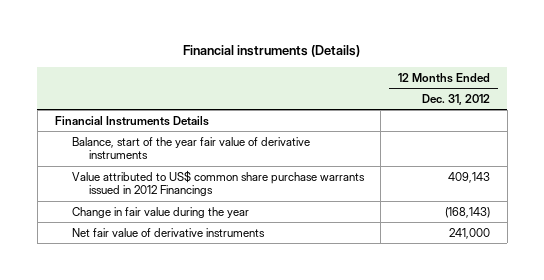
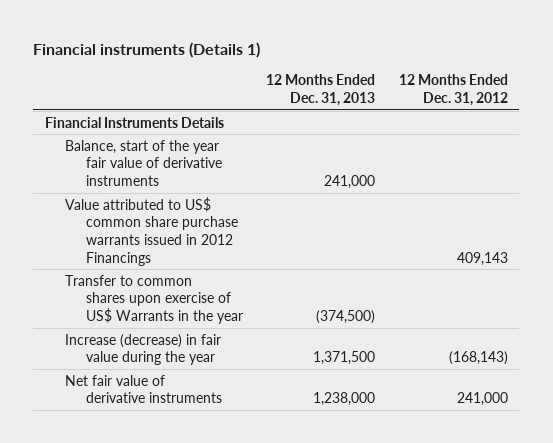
- Financial instruments (Details)
+ Financial instruments (Details 1)
- | 12 Months Ended Dec. 31, 2012
+ | 12 Months Ended Dec. 31, 2013 | 12 Months Ended Dec. 31, 2012
- Change in fair value during the year | (168,143)
+ Transfer to common shares upon exercise of US$ Warrants in the year | (374,500) |
+ Increase (decrease) in fair value during the year | 1,371,500 | (168,143)

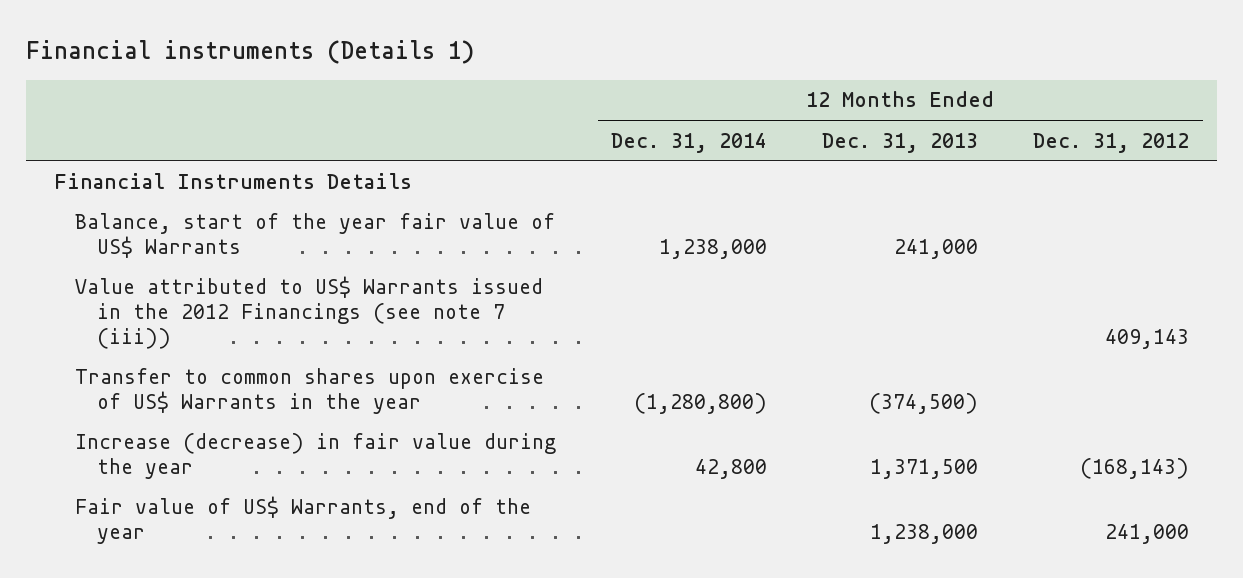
- | 12 Months Ended Dec. 31, 2013 | 12 Months Ended Dec. 31, 2012
+ | 12 Months Ended Dec. 31, 2014 | 12 Months Ended Dec. 31, 2013 | 12 Months Ended Dec. 31, 2012
- Balance, start of the year fair value of derivative instruments | 241,000 |
- Value attributed to US$ common share purchase warrants issued in 2012 Financings | | 409,143
+ Balance, start of the year fair value of US$ Warrants | 1,238,000 | 241,000 |
+ Value attributed to US$ Warrants issued in the 2012 Financings (see note 7 (iii)) | | | 409,143
- Net fair value of derivative instruments | 1,238,000 | 241,000
+ Fair value of US$ Warrants, end of the year | | 1,238,000 | 241,000

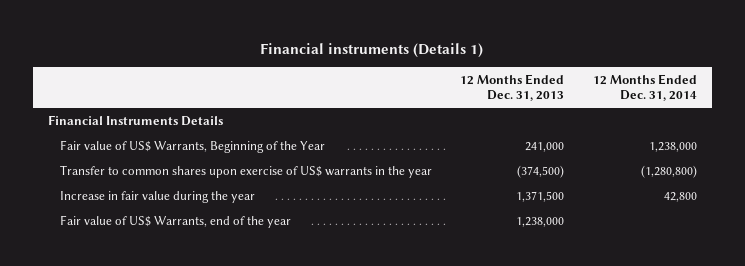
- | 12 Months Ended Dec. 31, 2014 | 12 Months Ended Dec. 31, 2013 | 12 Months Ended Dec. 31, 2012
+ | 12 Months Ended Dec. 31, 2013 | 12 Months Ended Dec. 31, 2014
- Balance, start of the year fair value of US$ Warrants | 1,238,000 | 241,000 |
- Value attributed to US$ Warrants issued in the 2012 Financings (see note 7 (iii)) | | | 409,143
- Transfer to common shares upon exercise of US$ Warrants in the year | (1,280,800) | (374,500) |
- Increase (decrease) in fair value during the year | 42,800 | 1,371,500 | (168,143)
+ Fair value of US$ Warrants, Beginning of the Year | 241,000 | 1,238,000
+ Transfer to common shares upon exercise of US$ warrants in the year | (374,500) | (1,280,800)
+ Increase in fair value during the year | 1,371,500 | 42,800

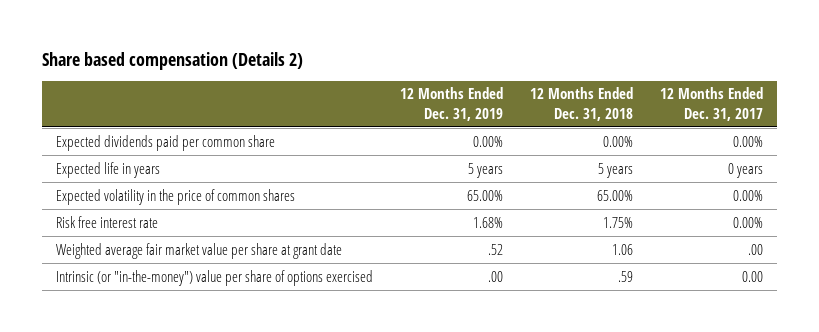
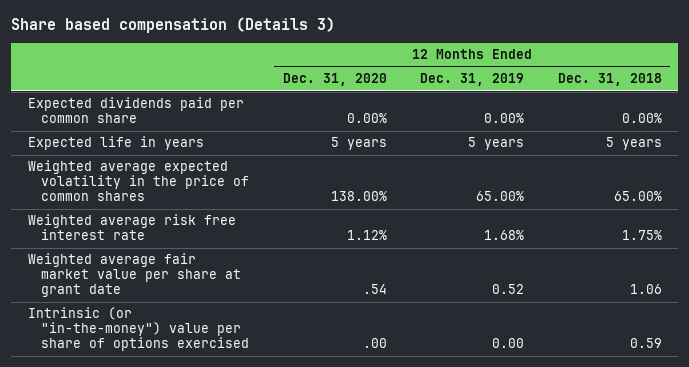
- Share based compensation (Details 2)
+ Share based compensation (Details 3)
- | 12 Months Ended Dec. 31, 2019 | 12 Months Ended Dec. 31, 2018 | 12 Months Ended Dec. 31, 2017
+ | 12 Months Ended Dec. 31, 2020 | 12 Months Ended Dec. 31, 2019 | 12 Months Ended Dec. 31, 2018
- Expected volatility in the price of common shares | 65.00% | 65.00% | 0.00%
- Risk free interest rate | 1.68% | 1.75% | 0.00%
- Weighted average fair market value per share at grant date | .52 | 1.06 | .00
- Intrinsic (or "in-the-money") value per share of options exercised | .00 | .59 | 0.00
+ Weighted average expected volatility in the price of common shares | 138.00% | 65.00% | 65.00%
+ Weighted average risk free interest rate | 1.12% | 1.68% | 1.75%
+ Weighted average fair market value per share at grant date | .54 | 0.52 | 1.06
+ Intrinsic (or "in-the-money") value per share of options exercised | .00 | 0.00 | 0.59

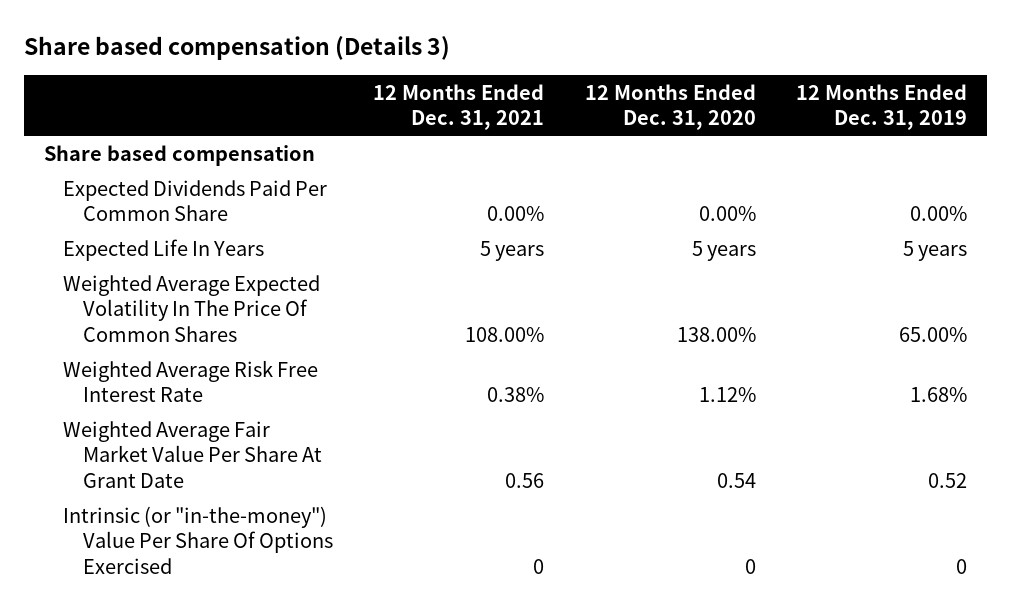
- | 12 Months Ended Dec. 31, 2020 | 12 Months Ended Dec. 31, 2019 | 12 Months Ended Dec. 31, 2018
+ | 12 Months Ended Dec. 31, 2021 | 12 Months Ended Dec. 31, 2020 | 12 Months Ended Dec. 31, 2019
- Expected dividends paid per common share | 0.00% | 0.00% | 0.00%
- Expected life in years | 5 years | 5 years | 5 years
- Weighted average expected volatility in the price of common shares | 138.00% | 65.00% | 65.00%
- Weighted average risk free interest rate | 1.12% | 1.68% | 1.75%
- Weighted average fair market value per share at grant date | .54 | 0.52 | 1.06
- Intrinsic (or "in-the-money") value per share of options exercised | .00 | 0.00 | 0.59
+ Share based compensation
+ Expected Dividends Paid Per Common Share | 0.00% | 0.00% | 0.00%
+ Expected Life In Years | 5 years | 5 years | 5 years
+ Weighted Average Expected Volatility In The Price Of Common Shares | 108.00% | 138.00% | 65.00%
+ Weighted Average Risk Free Interest Rate | 0.38% | 1.12% | 1.68%
+ Weighted Average Fair Market Value Per Share At Grant Date | 0.56 | 0.54 | 0.52
+ Intrinsic (or "in-the-money") Value Per Share Of Options Exercised | 0 | 0 | 0

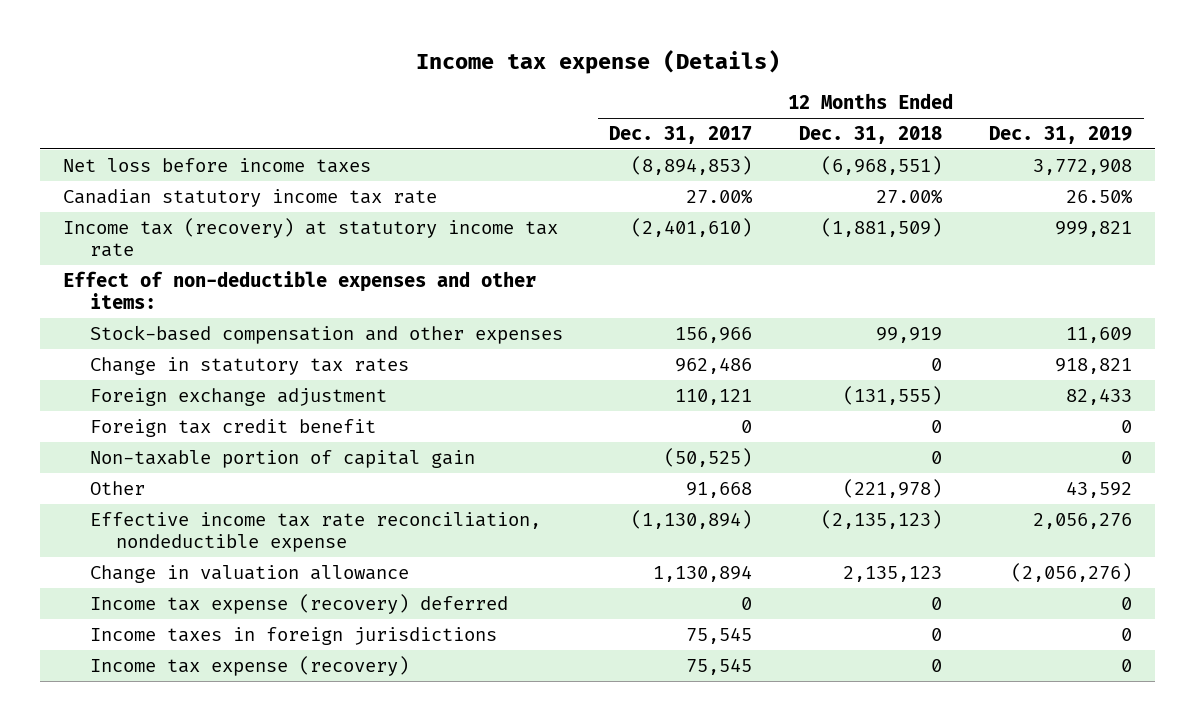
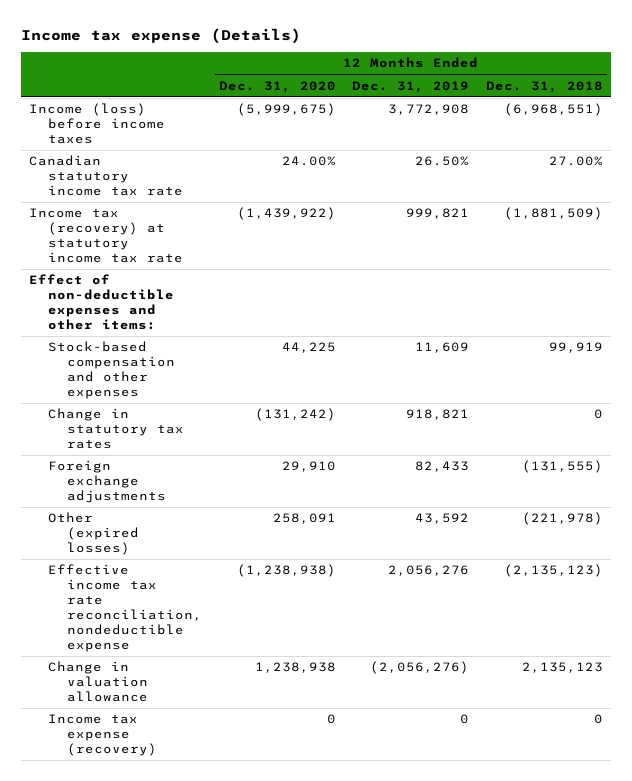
- | 12 Months Ended Dec. 31, 2017 | 12 Months Ended Dec. 31, 2018 | 12 Months Ended Dec. 31, 2019
+ | 12 Months Ended Dec. 31, 2020 | 12 Months Ended Dec. 31, 2019 | 12 Months Ended Dec. 31, 2018
- Net loss before income taxes | (8,894,853) | (6,968,551) | 3,772,908
+ Income (loss) before income taxes | (5,999,675) | 3,772,908 | (6,968,551)
- Foreign exchange adjustment | 110,121 | (131,555) | 82,433
- Foreign tax credit benefit | 0 | 0 | 0
- Non-taxable portion of capital gain | (50,525) | 0 | 0
- Other | 91,668 | (221,978) | 43,592
+ Foreign exchange adjustments | 29,910 | 82,433 | (131,555)
+ Other (expired losses) | 258,091 | 43,592 | (221,978)
- Income tax expense (recovery) deferred | 0 | 0 | 0
- Income taxes in foreign jurisdictions | 75,545 | 0 | 0

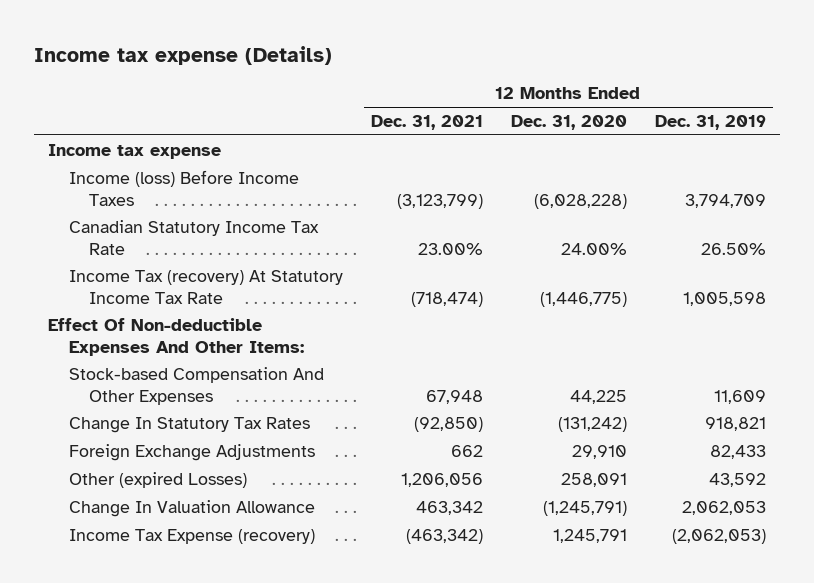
- | 12 Months Ended Dec. 31, 2020 | 12 Months Ended Dec. 31, 2019 | 12 Months Ended Dec. 31, 2018
+ | 12 Months Ended Dec. 31, 2021 | 12 Months Ended Dec. 31, 2020 | 12 Months Ended Dec. 31, 2019
- Income (loss) before income taxes | (5,999,675) | 3,772,908 | (6,968,551)
- Canadian statutory income tax rate | 24.00% | 26.50% | 27.00%
- Income tax (recovery) at statutory income tax rate | (1,439,922) | 999,821 | (1,881,509)
- Effect of non-deductible expenses and other items:
- Stock-based compensation and other expenses | 44,225 | 11,609 | 99,919
- Change in statutory tax rates | (131,242) | 918,821 | 0
- Foreign exchange adjustments | 29,910 | 82,433 | (131,555)
- Other (expired losses) | 258,091 | 43,592 | (221,978)
- Effective income tax rate reconciliation, nondeductible expense | (1,238,938) | 2,056,276 | (2,135,123)
- Change in valuation allowance | 1,238,938 | (2,056,276) | 2,135,123
- Income tax expense (recovery) | 0 | 0 | 0
+ Income tax expense
+ Income (loss) Before Income Taxes | (3,123,799) | (6,028,228) | 3,794,709
+ Canadian Statutory Income Tax Rate | 23.00% | 24.00% | 26.50%
+ Income Tax (recovery) At Statutory Income Tax Rate | (718,474) | (1,446,775) | 1,005,598
+ Effect Of Non-deductible Expenses And Other Items:
+ Stock-based Compensation And Other Expenses | 67,948 | 44,225 | 11,609
+ Change In Statutory Tax Rates | (92,850) | (131,242) | 918,821
+ Foreign Exchange Adjustments | 662 | 29,910 | 82,433
+ Other (expired Losses) | 1,206,056 | 258,091 | 43,592
+ Change In Valuation Allowance | 463,342 | (1,245,791) | 2,062,053
+ Income Tax Expense (recovery) | (463,342) | 1,245,791 | (2,062,053)

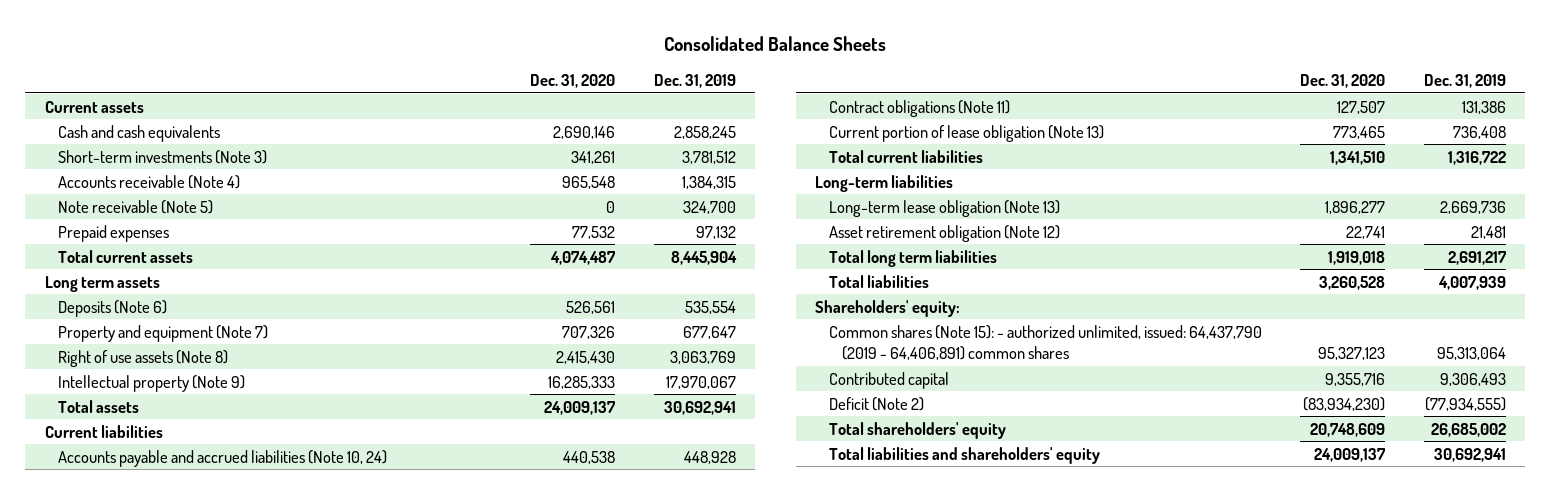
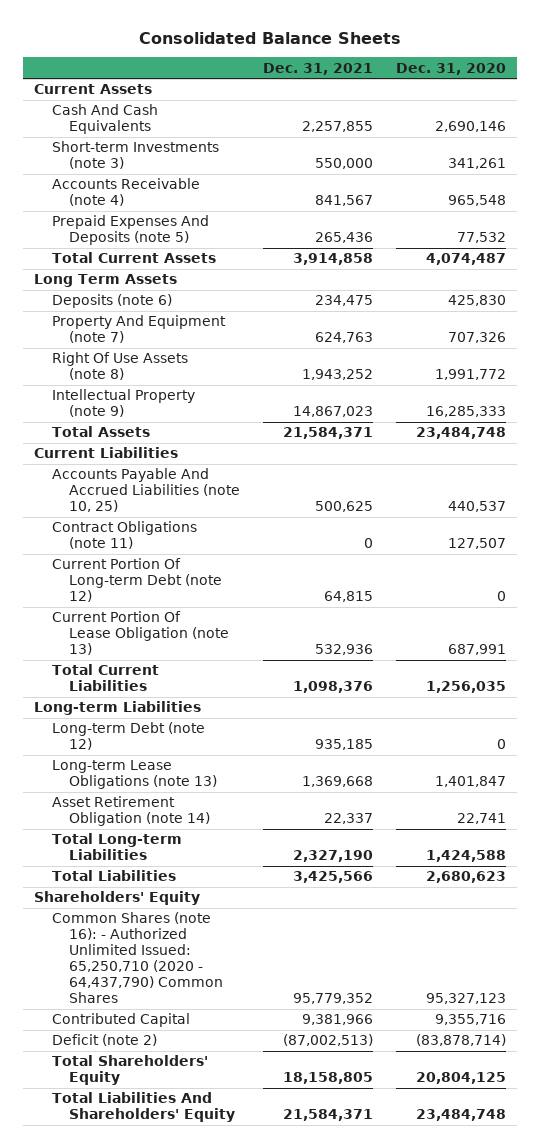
- | Dec. 31, 2020 | Dec. 31, 2019
+ | Dec. 31, 2021 | Dec. 31, 2020
- Current assets
- Cash and cash equivalents | 2,690,146 | 2,858,245
- Short-term investments (Note 3) | 341,261 | 3,781,512
- Accounts receivable (Note 4) | 965,548 | 1,384,315
- Note receivable (Note 5) | 0 | 324,700
- Prepaid expenses | 77,532 | 97,132
- Total current assets | 4,074,487 | 8,445,904
- Long term assets
- Deposits (Note 6) | 526,561 | 535,554
- Property and equipment (Note 7) | 707,326 | 677,647
- Right of use assets (Note 8) | 2,415,430 | 3,063,769
- Intellectual property (Note 9) | 16,285,333 | 17,970,067
- Total assets | 24,009,137 | 30,692,941
- Current liabilities
- Accounts payable and accrued liabilities (Note 10, 24) | 440,538 | 448,928
- Contract obligations (Note 11) | 127,507 | 131,386
- Current portion of lease obligation (Note 13) | 773,465 | 736,408
- Total current liabilities | 1,341,510 | 1,316,722
- Long-term liabilities
- Long-term lease obligation (Note 13) | 1,896,277 | 2,669,736
- Asset retirement obligation (Note 12) | 22,741 | 21,481
- Total long term liabilities | 1,919,018 | 2,691,217
- Total liabilities | 3,260,528 | 4,007,939
- Shareholders' equity:
- Common shares (Note 15): - authorized unlimited, issued: 64,437,790 (2019 - 64,406,891) common shares | 95,327,123 | 95,313,064
- Contributed capital | 9,355,716 | 9,306,493
- Deficit (Note 2) | (83,934,230) | (77,934,555)
- Total shareholders' equity | 20,748,609 | 26,685,002
- Total liabilities and shareholders' equity | 24,009,137 | 30,692,941
+ Current Assets
+ Cash And Cash Equivalents | 2,257,855 | 2,690,146
+ Short-term Investments (note 3) | 550,000 | 341,261
+ Accounts Receivable (note 4) | 841,567 | 965,548
+ Prepaid Expenses And Deposits (note 5) | 265,436 | 77,532
+ Total Current Assets | 3,914,858 | 4,074,487
+ Long Term Assets
+ Deposits (note 6) | 234,475 | 425,830
+ Property And Equipment (note 7) | 624,763 | 707,326
+ Right Of Use Assets (note 8) | 1,943,252 | 1,991,772
+ Intellectual Property (note 9) | 14,867,023 | 16,285,333
+ Total Assets | 21,584,371 | 23,484,748
+ Current Liabilities
+ Accounts Payable And Accrued Liabilities (note 10, 25) | 500,625 | 440,537
+ Contract Obligations (note 11) | 0 | 127,507
+ Current Portion Of Long-term Debt (note 12) | 64,815 | 0
+ Current Portion Of Lease Obligation (note 13) | 532,936 | 687,991
+ Total Current Liabilities | 1,098,376 | 1,256,035
+ Long-term Liabilities
+ Long-term Debt (note 12) | 935,185 | 0
+ Long-term Lease Obligations (note 13) | 1,369,668 | 1,401,847
+ Asset Retirement Obligation (note 14) | 22,337 | 22,741
+ Total Long-term Liabilities | 2,327,190 | 1,424,588
+ Total Liabilities | 3,425,566 | 2,680,623
+ Shareholders' Equity
+ Common Shares (note 16): - Authorized Unlimited Issued: 65,250,710 (2020 - 64,437,790) Common Shares | 95,779,352 | 95,327,123
+ Contributed Capital | 9,381,966 | 9,355,716
+ Deficit (note 2) | (87,002,513) | (83,878,714)
+ Total Shareholders' Equity | 18,158,805 | 20,804,125
+ Total Liabilities And Shareholders' Equity | 21,584,371 | 23,484,748

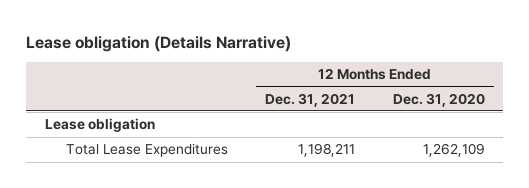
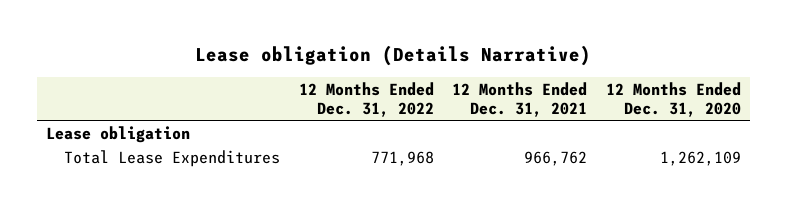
- | 12 Months Ended Dec. 31, 2021 | 12 Months Ended Dec. 31, 2020
+ | 12 Months Ended Dec. 31, 2022 | 12 Months Ended Dec. 31, 2021 | 12 Months Ended Dec. 31, 2020
- Total Lease Expenditures | 1,198,211 | 1,262,109
+ Total Lease Expenditures | 771,968 | 966,762 | 1,262,109

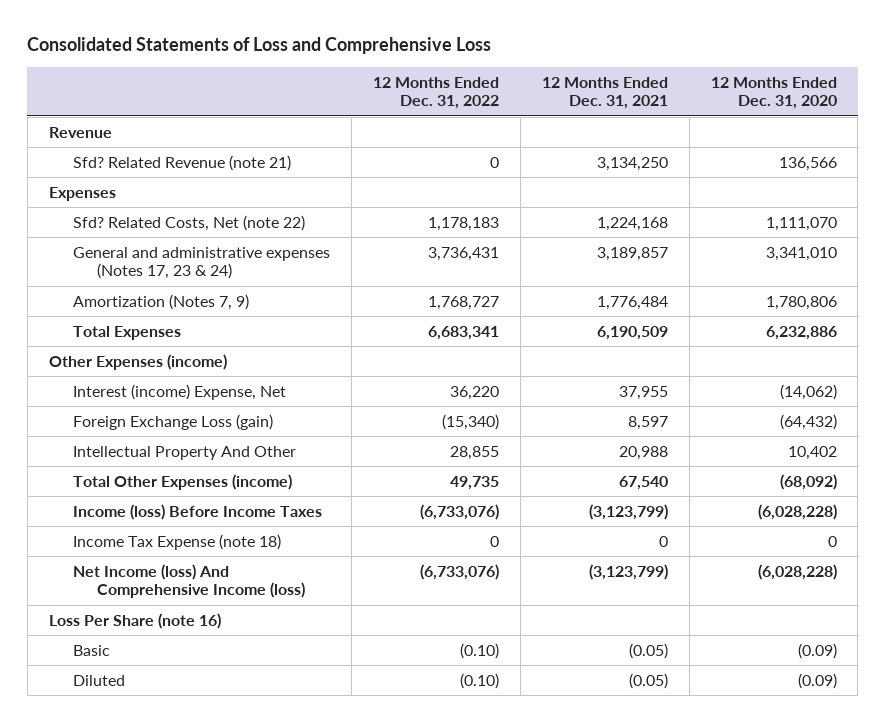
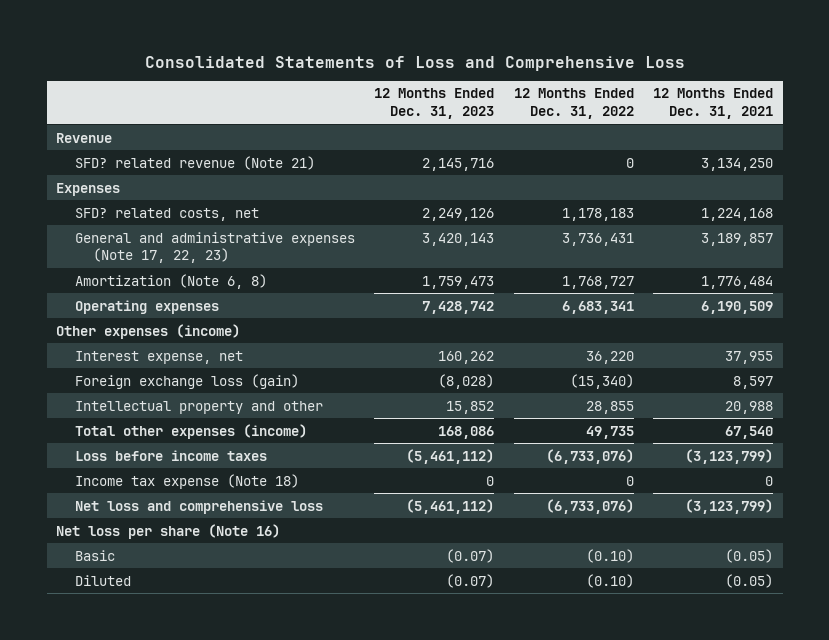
- | 12 Months Ended Dec. 31, 2022 | 12 Months Ended Dec. 31, 2021 | 12 Months Ended Dec. 31, 2020
+ | 12 Months Ended Dec. 31, 2023 | 12 Months Ended Dec. 31, 2022 | 12 Months Ended Dec. 31, 2021
- Sfd? Related Revenue (note 21) | 0 | 3,134,250 | 136,566
+ SFD? related revenue (Note 21) | 2,145,716 | 0 | 3,134,250
- Sfd? Related Costs, Net (note 22) | 1,178,183 | 1,224,168 | 1,111,070
- General and administrative expenses (Notes 17, 23 & 24) | 3,736,431 | 3,189,857 | 3,341,010
- Amortization (Notes 7, 9) | 1,768,727 | 1,776,484 | 1,780,806
- Total Expenses | 6,683,341 | 6,190,509 | 6,232,886
- Other Expenses (income)
- Interest (income) Expense, Net | 36,220 | 37,955 | (14,062)
- Foreign Exchange Loss (gain) | (15,340) | 8,597 | (64,432)
- Intellectual Property And Other | 28,855 | 20,988 | 10,402
- Total Other Expenses (income) | 49,735 | 67,540 | (68,092)
- Income (loss) Before Income Taxes | (6,733,076) | (3,123,799) | (6,028,228)
- Income Tax Expense (note 18) | 0 | 0 | 0
- Net Income (loss) And Comprehensive Income (loss) | (6,733,076) | (3,123,799) | (6,028,228)
- Loss Per Share (note 16)
+ SFD? related costs, net | 2,249,126 | 1,178,183 | 1,224,168
+ General and administrative expenses (Note 17, 22, 23) | 3,420,143 | 3,736,431 | 3,189,857
+ Amortization (Note 6, 8) | 1,759,473 | 1,768,727 | 1,776,484
+ Operating expenses | 7,428,742 | 6,683,341 | 6,190,509
+ Other expenses (income)
+ Interest expense, net | 160,262 | 36,220 | 37,955
+ Foreign exchange loss (gain) | (8,028) | (15,340) | 8,597
+ Intellectual property and other | 15,852 | 28,855 | 20,988
+ Total other expenses (income) | 168,086 | 49,735 | 67,540
+ Loss before income taxes | (5,461,112) | (6,733,076) | (3,123,799)
+ Income tax expense (Note 18) | 0 | 0 | 0
+ Net loss and comprehensive loss | (5,461,112) | (6,733,076) | (3,123,799)
+ Net loss per share (Note 16)

